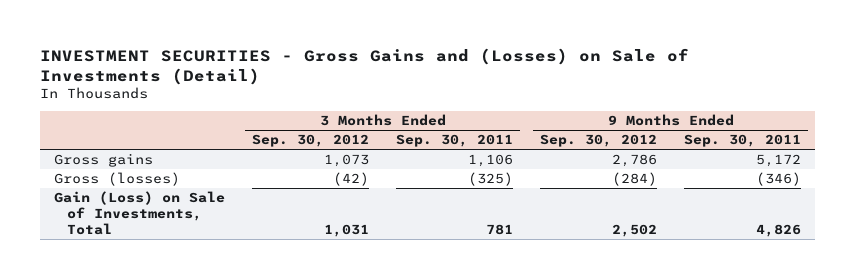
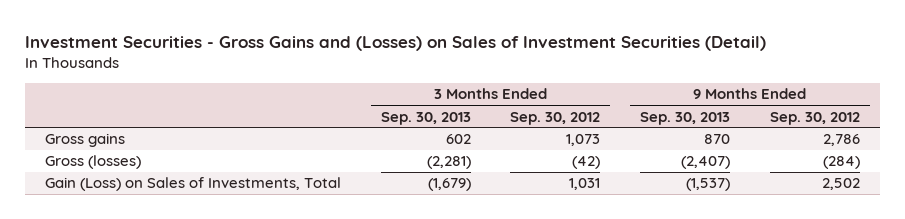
- INVESTMENT SECURITIES - Gross Gains and (Losses) on Sale of Investments (Detail)
+ Investment Securities - Gross Gains and (Losses) on Sales of Investment Securities (Detail)
- | 3 Months Ended Sep. 30, 2012 | 3 Months Ended Sep. 30, 2011 | 9 Months Ended Sep. 30, 2012 | 9 Months Ended Sep. 30, 2011
+ | 3 Months Ended Sep. 30, 2013 | 3 Months Ended Sep. 30, 2012 | 9 Months Ended Sep. 30, 2013 | 9 Months Ended Sep. 30, 2012
- Gain (Loss) on Sale of Investments, Total | 1,031 | 781 | 2,502 | 4,826
+ Gain (Loss) on Sales of Investments, Total | (1,679) | 1,031 | (1,537) | 2,502

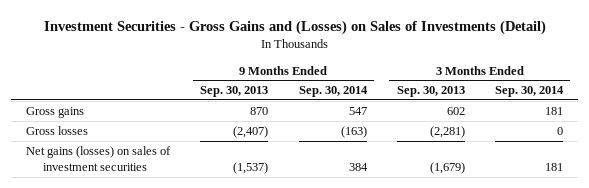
- Investment Securities - Gross Gains and (Losses) on Sales of Investment Securities (Detail)
+ Investment Securities - Gross Gains and (Losses) on Sales of Investments (Detail)
- | 3 Months Ended Sep. 30, 2013 | 3 Months Ended Sep. 30, 2012 | 9 Months Ended Sep. 30, 2013 | 9 Months Ended Sep. 30, 2012
+ | 9 Months Ended Sep. 30, 2013 | 9 Months Ended Sep. 30, 2014 | 3 Months Ended Sep. 30, 2013 | 3 Months Ended Sep. 30, 2014
- Gross (losses) | (2,281) | (42) | (2,407) | (284)
- Gain (Loss) on Sales of Investments, Total | (1,679) | 1,031 | (1,537) | 2,502
+ Gross losses | (2,407) | (163) | (2,281) | 0
+ Net gains (losses) on sales of investment securities | (1,537) | 384 | (1,679) | 181

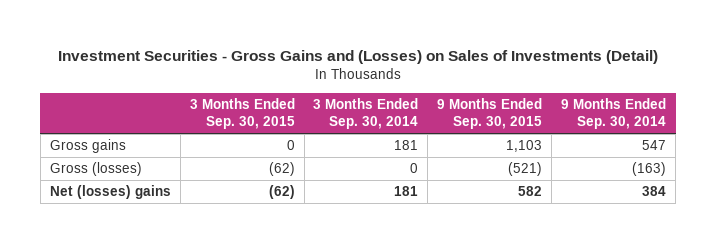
- | 9 Months Ended Sep. 30, 2013 | 9 Months Ended Sep. 30, 2014 | 3 Months Ended Sep. 30, 2013 | 3 Months Ended Sep. 30, 2014
+ | 3 Months Ended Sep. 30, 2015 | 3 Months Ended Sep. 30, 2014 | 9 Months Ended Sep. 30, 2015 | 9 Months Ended Sep. 30, 2014
- Gross losses | (2,407) | (163) | (2,281) | 0
- Net gains (losses) on sales of investment securities | (1,537) | 384 | (1,679) | 181
+ Gross (losses) | (62) | 0 | (521) | (163)
+ Net (losses) gains | (62) | 181 | 582 | 384

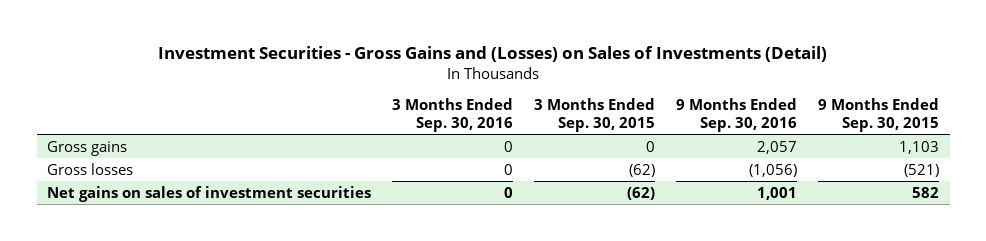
- | 3 Months Ended Sep. 30, 2015 | 3 Months Ended Sep. 30, 2014 | 9 Months Ended Sep. 30, 2015 | 9 Months Ended Sep. 30, 2014
+ | 3 Months Ended Sep. 30, 2016 | 3 Months Ended Sep. 30, 2015 | 9 Months Ended Sep. 30, 2016 | 9 Months Ended Sep. 30, 2015
- Gross (losses) | (62) | 0 | (521) | (163)
- Net (losses) gains | (62) | 181 | 582 | 384
+ Gross losses | 0 | (62) | (1,056) | (521)
+ Net gains on sales of investment securities | 0 | (62) | 1,001 | 582

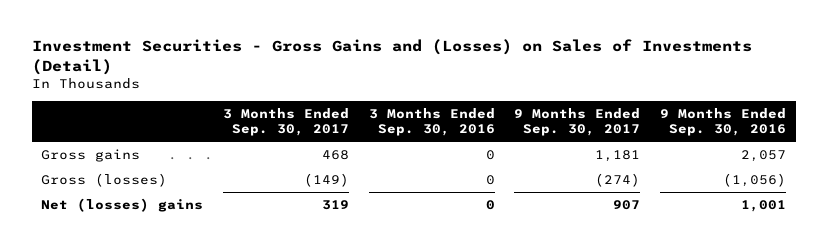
- | 3 Months Ended Sep. 30, 2016 | 3 Months Ended Sep. 30, 2015 | 9 Months Ended Sep. 30, 2016 | 9 Months Ended Sep. 30, 2015
+ | 3 Months Ended Sep. 30, 2017 | 3 Months Ended Sep. 30, 2016 | 9 Months Ended Sep. 30, 2017 | 9 Months Ended Sep. 30, 2016
- Gross losses | 0 | (62) | (1,056) | (521)
- Net gains on sales of investment securities | 0 | (62) | 1,001 | 582
+ Gross (losses) | (149) | 0 | (274) | (1,056)
+ Net (losses) gains | 319 | 0 | 907 | 1,001

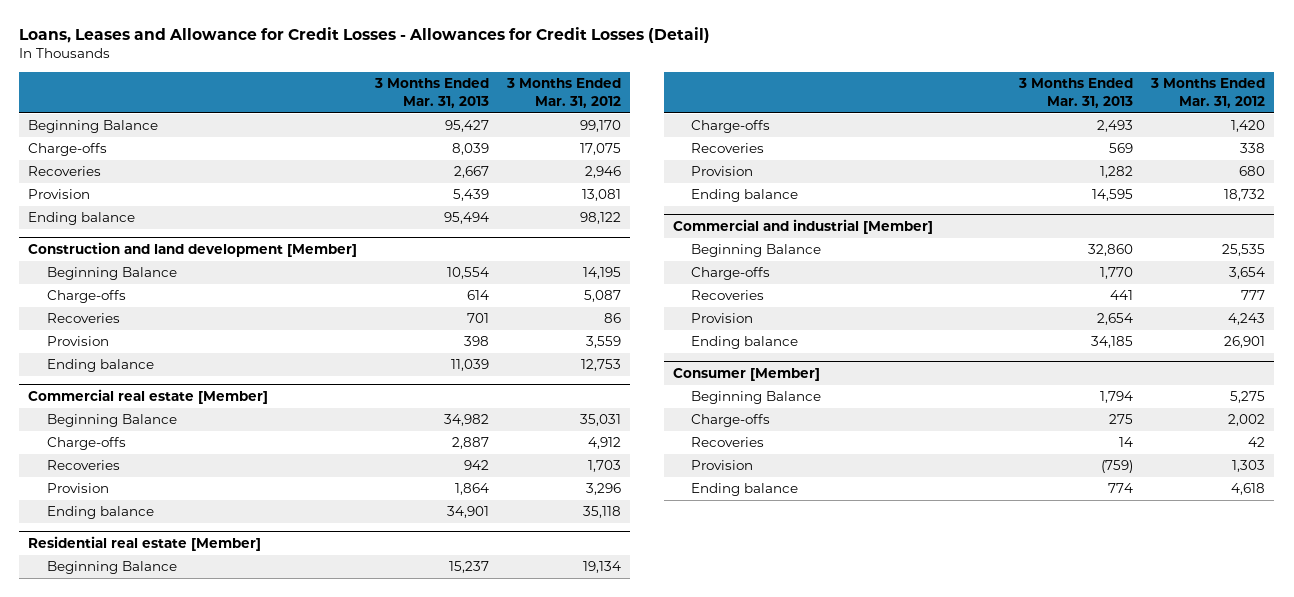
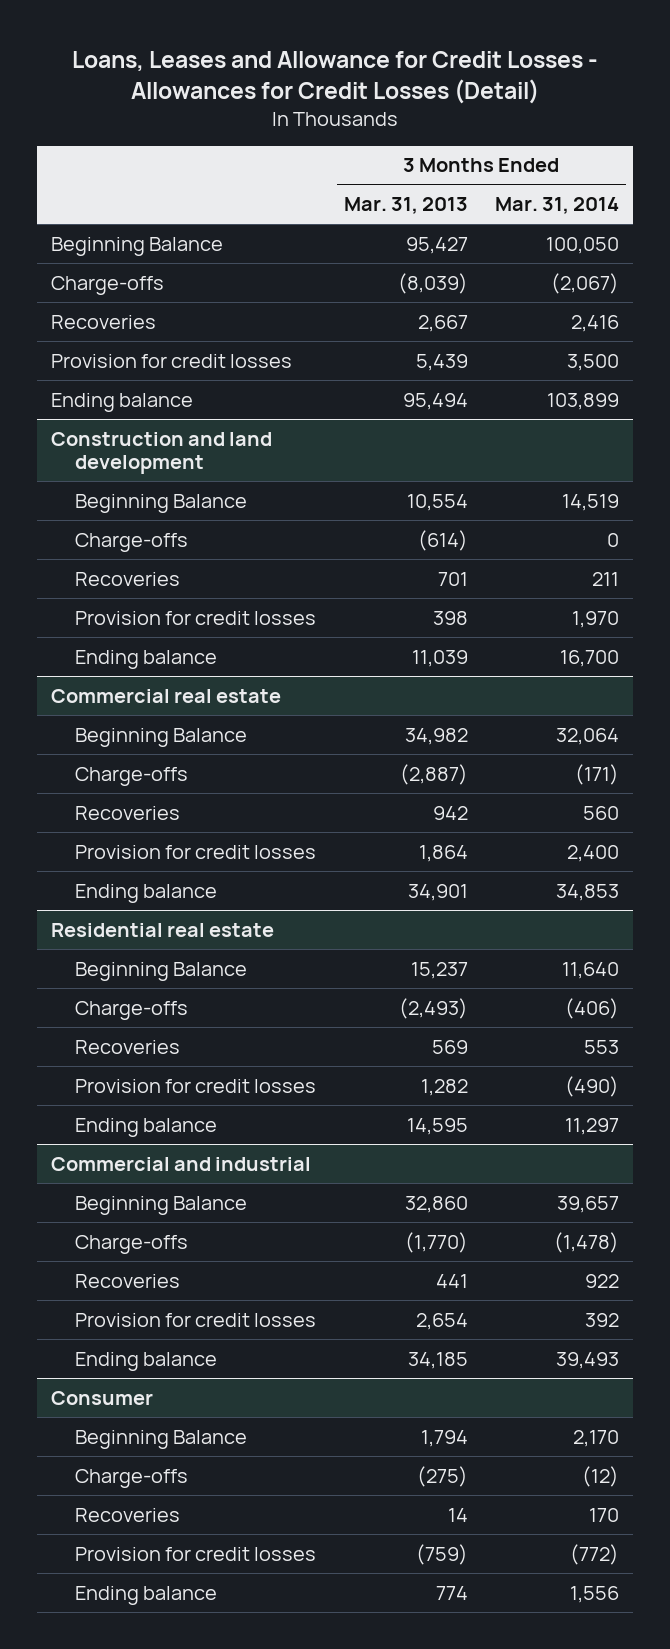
- | 3 Months Ended Mar. 31, 2013 | 3 Months Ended Mar. 31, 2012
+ | 3 Months Ended Mar. 31, 2013 | 3 Months Ended Mar. 31, 2014
- Charge-offs | 8,039 | 17,075
+ Charge-offs | (8,039) | (2,067)
- Provision | 5,439 | 13,081
+ Provision for credit losses | 5,439 | 3,500
- Construction and land development [Member]
+ Construction and land development
- Charge-offs | 614 | 5,087
+ Charge-offs | (614) | 0
- Provision | 398 | 3,559
+ Provision for credit losses | 398 | 1,970
- Commercial real estate [Member]
+ Commercial real estate
- Charge-offs | 2,887 | 4,912
+ Charge-offs | (2,887) | (171)
- Provision | 1,864 | 3,296
+ Provision for credit losses | 1,864 | 2,400
- Residential real estate [Member]
+ Residential real estate
- Charge-offs | 2,493 | 1,420
+ Charge-offs | (2,493) | (406)
- Provision | 1,282 | 680
+ Provision for credit losses | 1,282 | (490)
- Commercial and industrial [Member]
+ Commercial and industrial
- Charge-offs | 1,770 | 3,654
+ Charge-offs | (1,770) | (1,478)
- Provision | 2,654 | 4,243
+ Provision for credit losses | 2,654 | 392
- Consumer [Member]
+ Consumer
- Charge-offs | 275 | 2,002
+ Charge-offs | (275) | (12)
- Provision | (759) | 1,303
+ Provision for credit losses | (759) | (772)

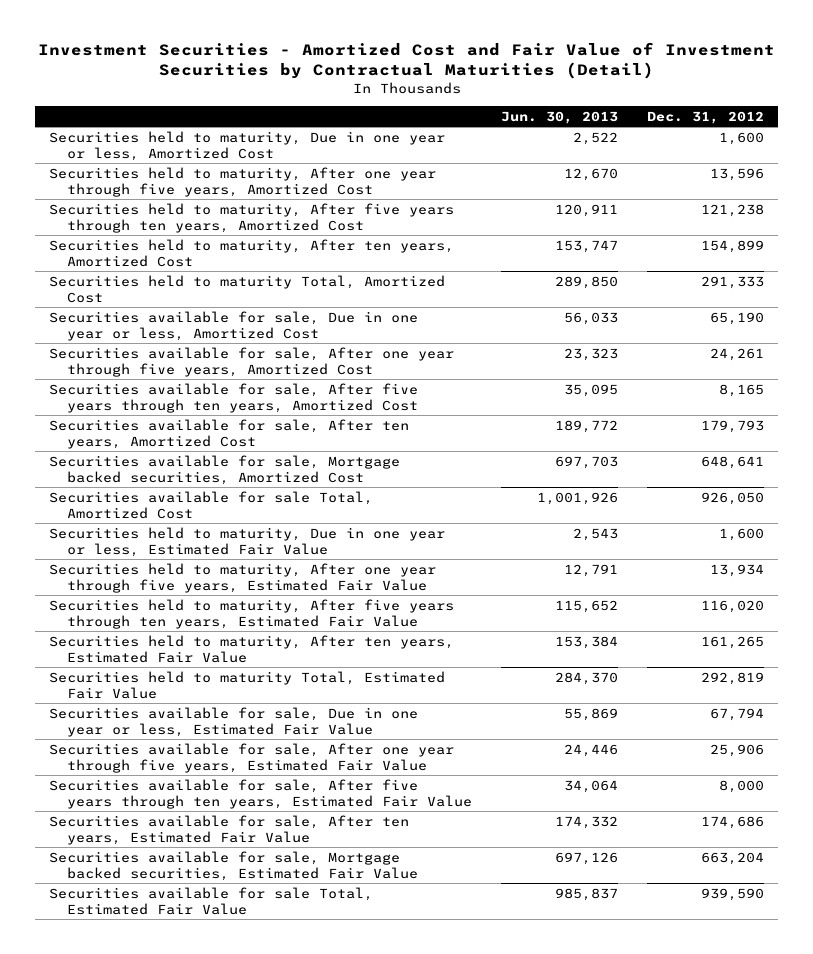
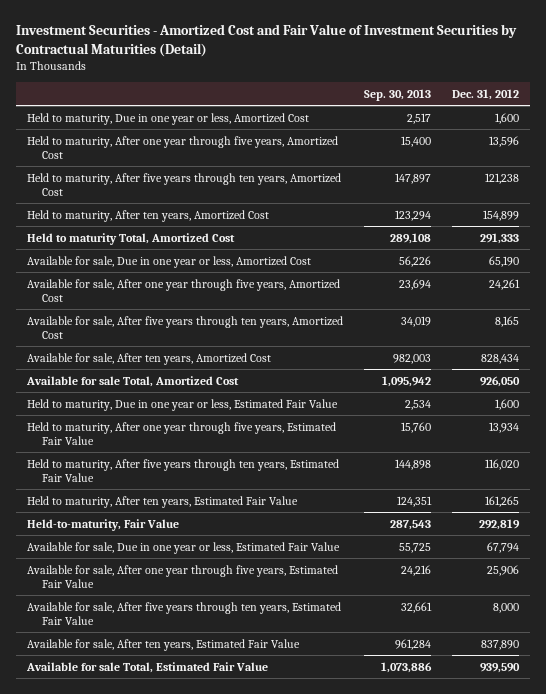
- | Jun. 30, 2013 | Dec. 31, 2012
+ | Sep. 30, 2013 | Dec. 31, 2012
- Securities held to maturity, Due in one year or less, Amortized Cost | 2,522 | 1,600
- Securities held to maturity, After one year through five years, Amortized Cost | 12,670 | 13,596
- Securities held to maturity, After five years through ten years, Amortized Cost | 120,911 | 121,238
- Securities held to maturity, After ten years, Amortized Cost | 153,747 | 154,899
- Securities held to maturity Total, Amortized Cost | 289,850 | 291,333
- Securities available for sale, Due in one year or less, Amortized Cost | 56,033 | 65,190
- Securities available for sale, After one year through five years, Amortized Cost | 23,323 | 24,261
- Securities available for sale, After five years through ten years, Amortized Cost | 35,095 | 8,165
- Securities available for sale, After ten years, Amortized Cost | 189,772 | 179,793
- Securities available for sale, Mortgage backed securities, Amortized Cost | 697,703 | 648,641
- Securities available for sale Total, Amortized Cost | 1,001,926 | 926,050
- Securities held to maturity, Due in one year or less, Estimated Fair Value | 2,543 | 1,600
- Securities held to maturity, After one year through five years, Estimated Fair Value | 12,791 | 13,934
- Securities held to maturity, After five years through ten years, Estimated Fair Value | 115,652 | 116,020
- Securities held to maturity, After ten years, Estimated Fair Value | 153,384 | 161,265
- Securities held to maturity Total, Estimated Fair Value | 284,370 | 292,819
- Securities available for sale, Due in one year or less, Estimated Fair Value | 55,869 | 67,794
- Securities available for sale, After one year through five years, Estimated Fair Value | 24,446 | 25,906
- Securities available for sale, After five years through ten years, Estimated Fair Value | 34,064 | 8,000
- Securities available for sale, After ten years, Estimated Fair Value | 174,332 | 174,686
- Securities available for sale, Mortgage backed securities, Estimated Fair Value | 697,126 | 663,204
- Securities available for sale Total, Estimated Fair Value | 985,837 | 939,590
+ Held to maturity, Due in one year or less, Amortized Cost | 2,517 | 1,600
+ Held to maturity, After one year through five years, Amortized Cost | 15,400 | 13,596
+ Held to maturity, After five years through ten years, Amortized Cost | 147,897 | 121,238
+ Held to maturity, After ten years, Amortized Cost | 123,294 | 154,899
+ Held to maturity Total, Amortized Cost | 289,108 | 291,333
+ Available for sale, Due in one year or less, Amortized Cost | 56,226 | 65,190
+ Available for sale, After one year through five years, Amortized Cost | 23,694 | 24,261
+ Available for sale, After five years through ten years, Amortized Cost | 34,019 | 8,165
+ Available for sale, After ten years, Amortized Cost | 982,003 | 828,434
+ Available for sale Total, Amortized Cost | 1,095,942 | 926,050
+ Held to maturity, Due in one year or less, Estimated Fair Value | 2,534 | 1,600
+ Held to maturity, After one year through five years, Estimated Fair Value | 15,760 | 13,934
+ Held to maturity, After five years through ten years, Estimated Fair Value | 144,898 | 116,020
+ Held to maturity, After ten years, Estimated Fair Value | 124,351 | 161,265
+ Held-to-maturity, Fair Value | 287,543 | 292,819
+ Available for sale, Due in one year or less, Estimated Fair Value | 55,725 | 67,794
+ Available for sale, After one year through five years, Estimated Fair Value | 24,216 | 25,906
+ Available for sale, After five years through ten years, Estimated Fair Value | 32,661 | 8,000
+ Available for sale, After ten years, Estimated Fair Value | 961,284 | 837,890
+ Available for sale Total, Estimated Fair Value | 1,073,886 | 939,590

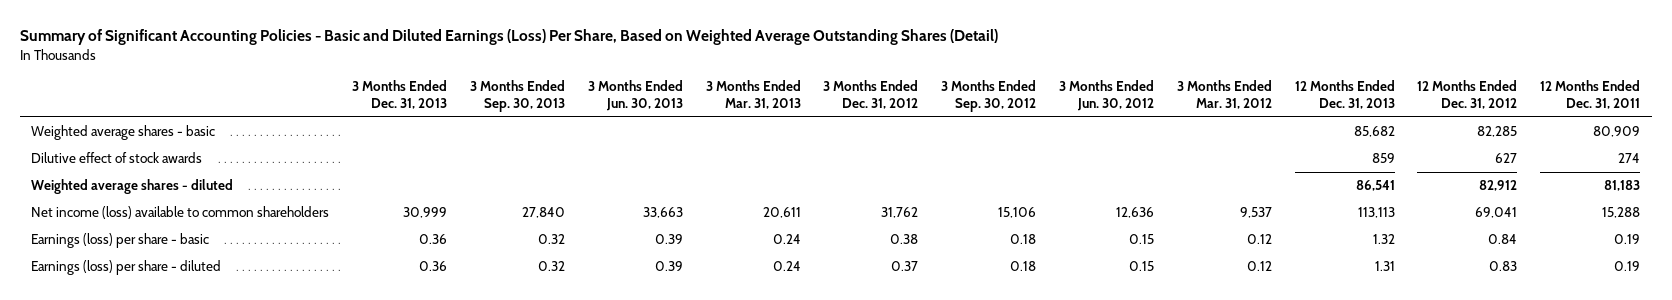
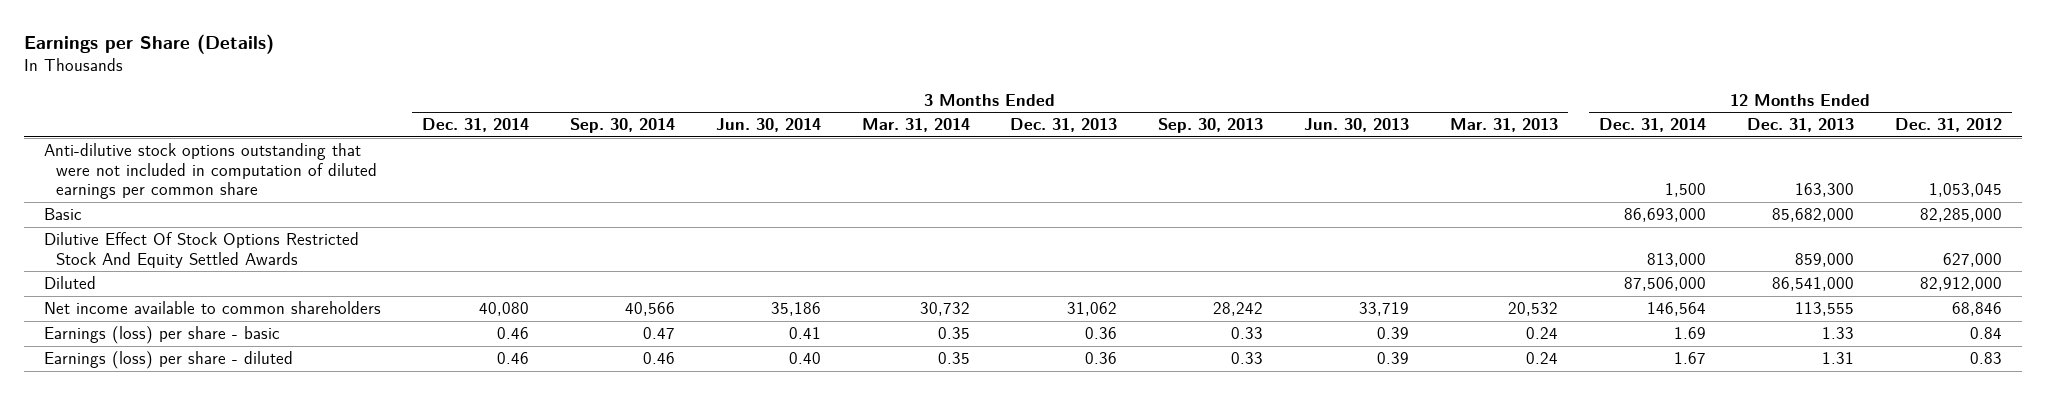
- Summary of Significant Accounting Policies - Basic and Diluted Earnings (Loss) Per Share, Based on Weighted Average Outstanding Shares (Detail)
+ Earnings per Share (Details)
- | 3 Months Ended Dec. 31, 2013 | 3 Months Ended Sep. 30, 2013 | 3 Months Ended Jun. 30, 2013 | 3 Months Ended Mar. 31, 2013 | 3 Months Ended Dec. 31, 2012 | 3 Months Ended Sep. 30, 2012 | 3 Months Ended Jun. 30, 2012 | 3 Months Ended Mar. 31, 2012 | 12 Months Ended Dec. 31, 2013 | 12 Months Ended Dec. 31, 2012 | 12 Months Ended Dec. 31, 2011
+ | 3 Months Ended Dec. 31, 2014 | 3 Months Ended Sep. 30, 2014 | 3 Months Ended Jun. 30, 2014 | 3 Months Ended Mar. 31, 2014 | 3 Months Ended Dec. 31, 2013 | 3 Months Ended Sep. 30, 2013 | 3 Months Ended Jun. 30, 2013 | 3 Months Ended Mar. 31, 2013 | 12 Months Ended Dec. 31, 2014 | 12 Months Ended Dec. 31, 2013 | 12 Months Ended Dec. 31, 2012
- Weighted average shares - basic | | | | | | | | | 85,682 | 82,285 | 80,909
- Dilutive effect of stock awards | | | | | | | | | 859 | 627 | 274
- Weighted average shares - diluted | | | | | | | | | 86,541 | 82,912 | 81,183
- Net income (loss) available to common shareholders | 30,999 | 27,840 | 33,663 | 20,611 | 31,762 | 15,106 | 12,636 | 9,537 | 113,113 | 69,041 | 15,288
- Earnings (loss) per share - basic | 0.36 | 0.32 | 0.39 | 0.24 | 0.38 | 0.18 | 0.15 | 0.12 | 1.32 | 0.84 | 0.19
- Earnings (loss) per share - diluted | 0.36 | 0.32 | 0.39 | 0.24 | 0.37 | 0.18 | 0.15 | 0.12 | 1.31 | 0.83 | 0.19
+ Anti-dilutive stock options outstanding that were not included in computation of diluted earnings per common share | | | | | | | | | 1,500 | 163,300 | 1,053,045
+ Basic | | | | | | | | | 86,693,000 | 85,682,000 | 82,285,000
+ Dilutive Effect Of Stock Options Restricted Stock And Equity Settled Awards | | | | | | | | | 813,000 | 859,000 | 627,000
+ Diluted | | | | | | | | | 87,506,000 | 86,541,000 | 82,912,000
+ Net income available to common shareholders | 40,080 | 40,566 | 35,186 | 30,732 | 31,062 | 28,242 | 33,719 | 20,532 | 146,564 | 113,555 | 68,846
+ Earnings (loss) per share - basic | 0.46 | 0.47 | 0.41 | 0.35 | 0.36 | 0.33 | 0.39 | 0.24 | 1.69 | 1.33 | 0.84
+ Earnings (loss) per share - diluted | 0.46 | 0.46 | 0.40 | 0.35 | 0.36 | 0.33 | 0.39 | 0.24 | 1.67 | 1.31 | 0.83

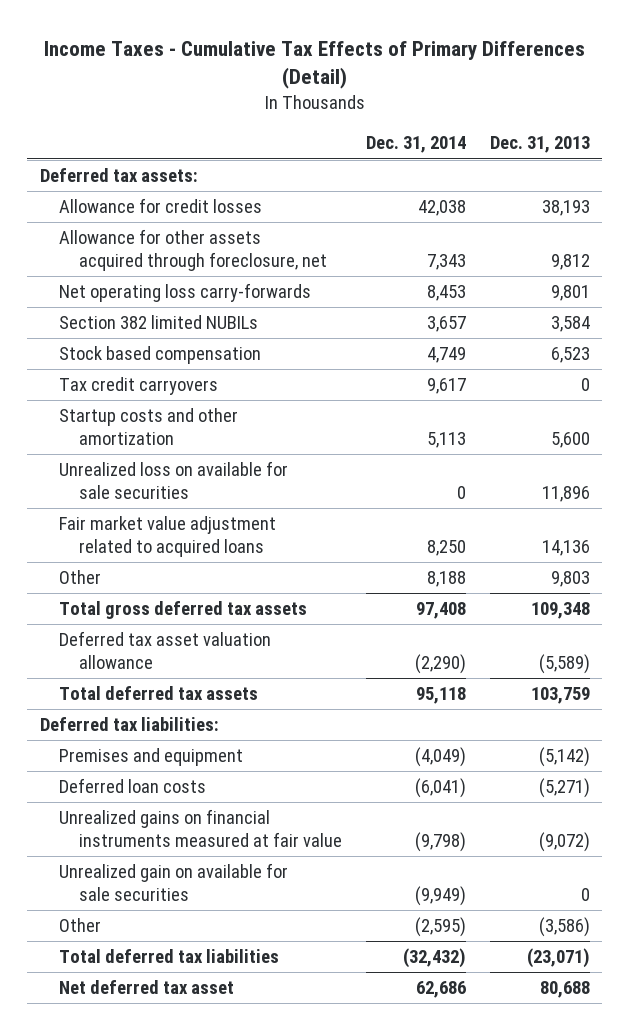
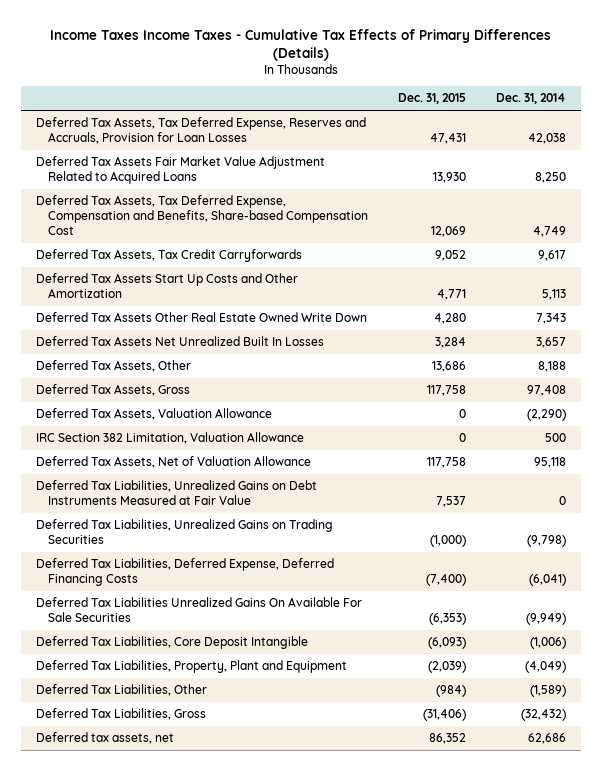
- Income Taxes - Cumulative Tax Effects of Primary Differences (Detail)
+ Income Taxes Income Taxes - Cumulative Tax Effects of Primary Differences (Details)
- | Dec. 31, 2014 | Dec. 31, 2013
+ | Dec. 31, 2015 | Dec. 31, 2014
- Deferred tax assets:
- Allowance for credit losses | 42,038 | 38,193
- Allowance for other assets acquired through foreclosure, net | 7,343 | 9,812
- Net operating loss carry-forwards | 8,453 | 9,801
- Section 382 limited NUBILs | 3,657 | 3,584
- Stock based compensation | 4,749 | 6,523
- Tax credit carryovers | 9,617 | 0
- Startup costs and other amortization | 5,113 | 5,600
- Unrealized loss on available for sale securities | 0 | 11,896
- Fair market value adjustment related to acquired loans | 8,250 | 14,136
- Other | 8,188 | 9,803
- Total gross deferred tax assets | 97,408 | 109,348
- Deferred tax asset valuation allowance | (2,290) | (5,589)
- Total deferred tax assets | 95,118 | 103,759
- Deferred tax liabilities:
- Premises and equipment | (4,049) | (5,142)
- Deferred loan costs | (6,041) | (5,271)
- Unrealized gains on financial instruments measured at fair value | (9,798) | (9,072)
- Unrealized gain on available for sale securities | (9,949) | 0
- Other | (2,595) | (3,586)
- Total deferred tax liabilities | (32,432) | (23,071)
- Net deferred tax asset | 62,686 | 80,688
+ Deferred Tax Assets, Tax Deferred Expense, Reserves and Accruals, Provision for Loan Losses | 47,431 | 42,038
+ Deferred Tax Assets Fair Market Value Adjustment Related to Acquired Loans | 13,930 | 8,250
+ Deferred Tax Assets, Tax Deferred Expense, Compensation and Benefits, Share-based Compensation Cost | 12,069 | 4,749
+ Deferred Tax Assets, Tax Credit Carryforwards | 9,052 | 9,617
+ Deferred Tax Assets Start Up Costs and Other Amortization | 4,771 | 5,113
+ Deferred Tax Assets Other Real Estate Owned Write Down | 4,280 | 7,343
+ Deferred Tax Assets Net Unrealized Built In Losses | 3,284 | 3,657
+ Deferred Tax Assets, Other | 13,686 | 8,188
+ Deferred Tax Assets, Gross | 117,758 | 97,408
+ Deferred Tax Assets, Valuation Allowance | 0 | (2,290)
+ IRC Section 382 Limitation, Valuation Allowance | 0 | 500
+ Deferred Tax Assets, Net of Valuation Allowance | 117,758 | 95,118
+ Deferred Tax Liabilities, Unrealized Gains on Debt Instruments Measured at Fair Value | 7,537 | 0
+ Deferred Tax Liabilities, Unrealized Gains on Trading Securities | (1,000) | (9,798)
+ Deferred Tax Liabilities, Deferred Expense, Deferred Financing Costs | (7,400) | (6,041)
+ Deferred Tax Liabilities Unrealized Gains On Available For Sale Securities | (6,353) | (9,949)
+ Deferred Tax Liabilities, Core Deposit Intangible | (6,093) | (1,006)
+ Deferred Tax Liabilities, Property, Plant and Equipment | (2,039) | (4,049)
+ Deferred Tax Liabilities, Other | (984) | (1,589)
+ Deferred Tax Liabilities, Gross | (31,406) | (32,432)
+ Deferred tax assets, net | 86,352 | 62,686

